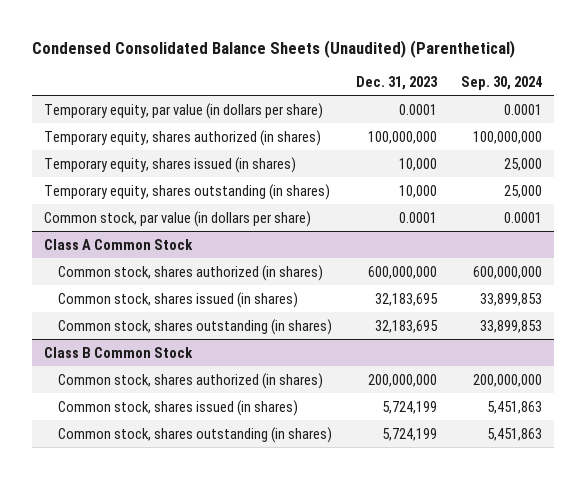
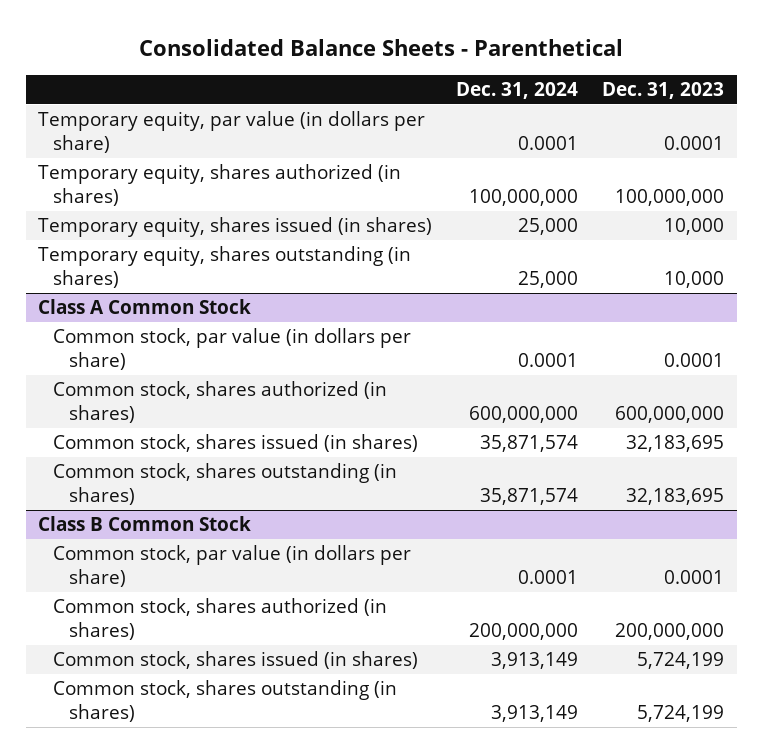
- Condensed Consolidated Balance Sheets (Unaudited) (Parenthetical)
+ Consolidated Balance Sheets - Parenthetical
- | Dec. 31, 2023 | Sep. 30, 2024
+ | Dec. 31, 2024 | Dec. 31, 2023
- Common stock, par value (in dollars per share) | 0.0001 | 0.0001
@ Class A Common Stock
+ Common stock, par value (in dollars per share) | 0.0001 | 0.0001
@ Class B Common Stock
+ Common stock, par value (in dollars per share) | 0.0001 | 0.0001

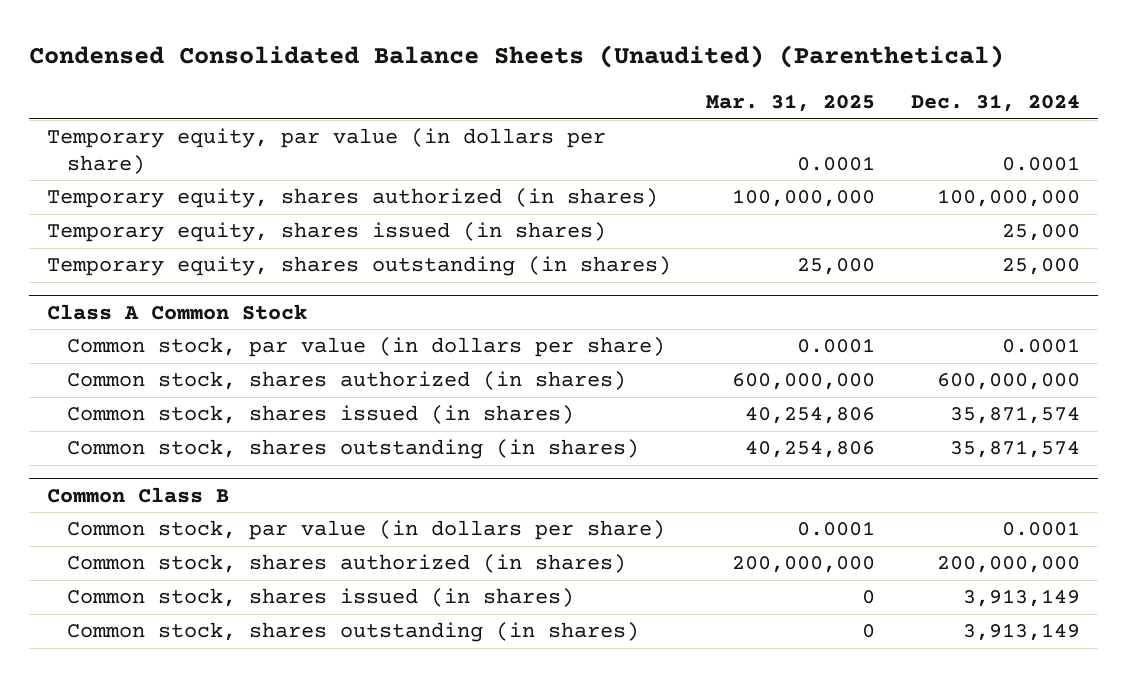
- Consolidated Balance Sheets - Parenthetical
+ Condensed Consolidated Balance Sheets (Unaudited) (Parenthetical)
- | Dec. 31, 2024 | Dec. 31, 2023
+ | Mar. 31, 2025 | Dec. 31, 2024
- Class B Common Stock
+ Common Class B

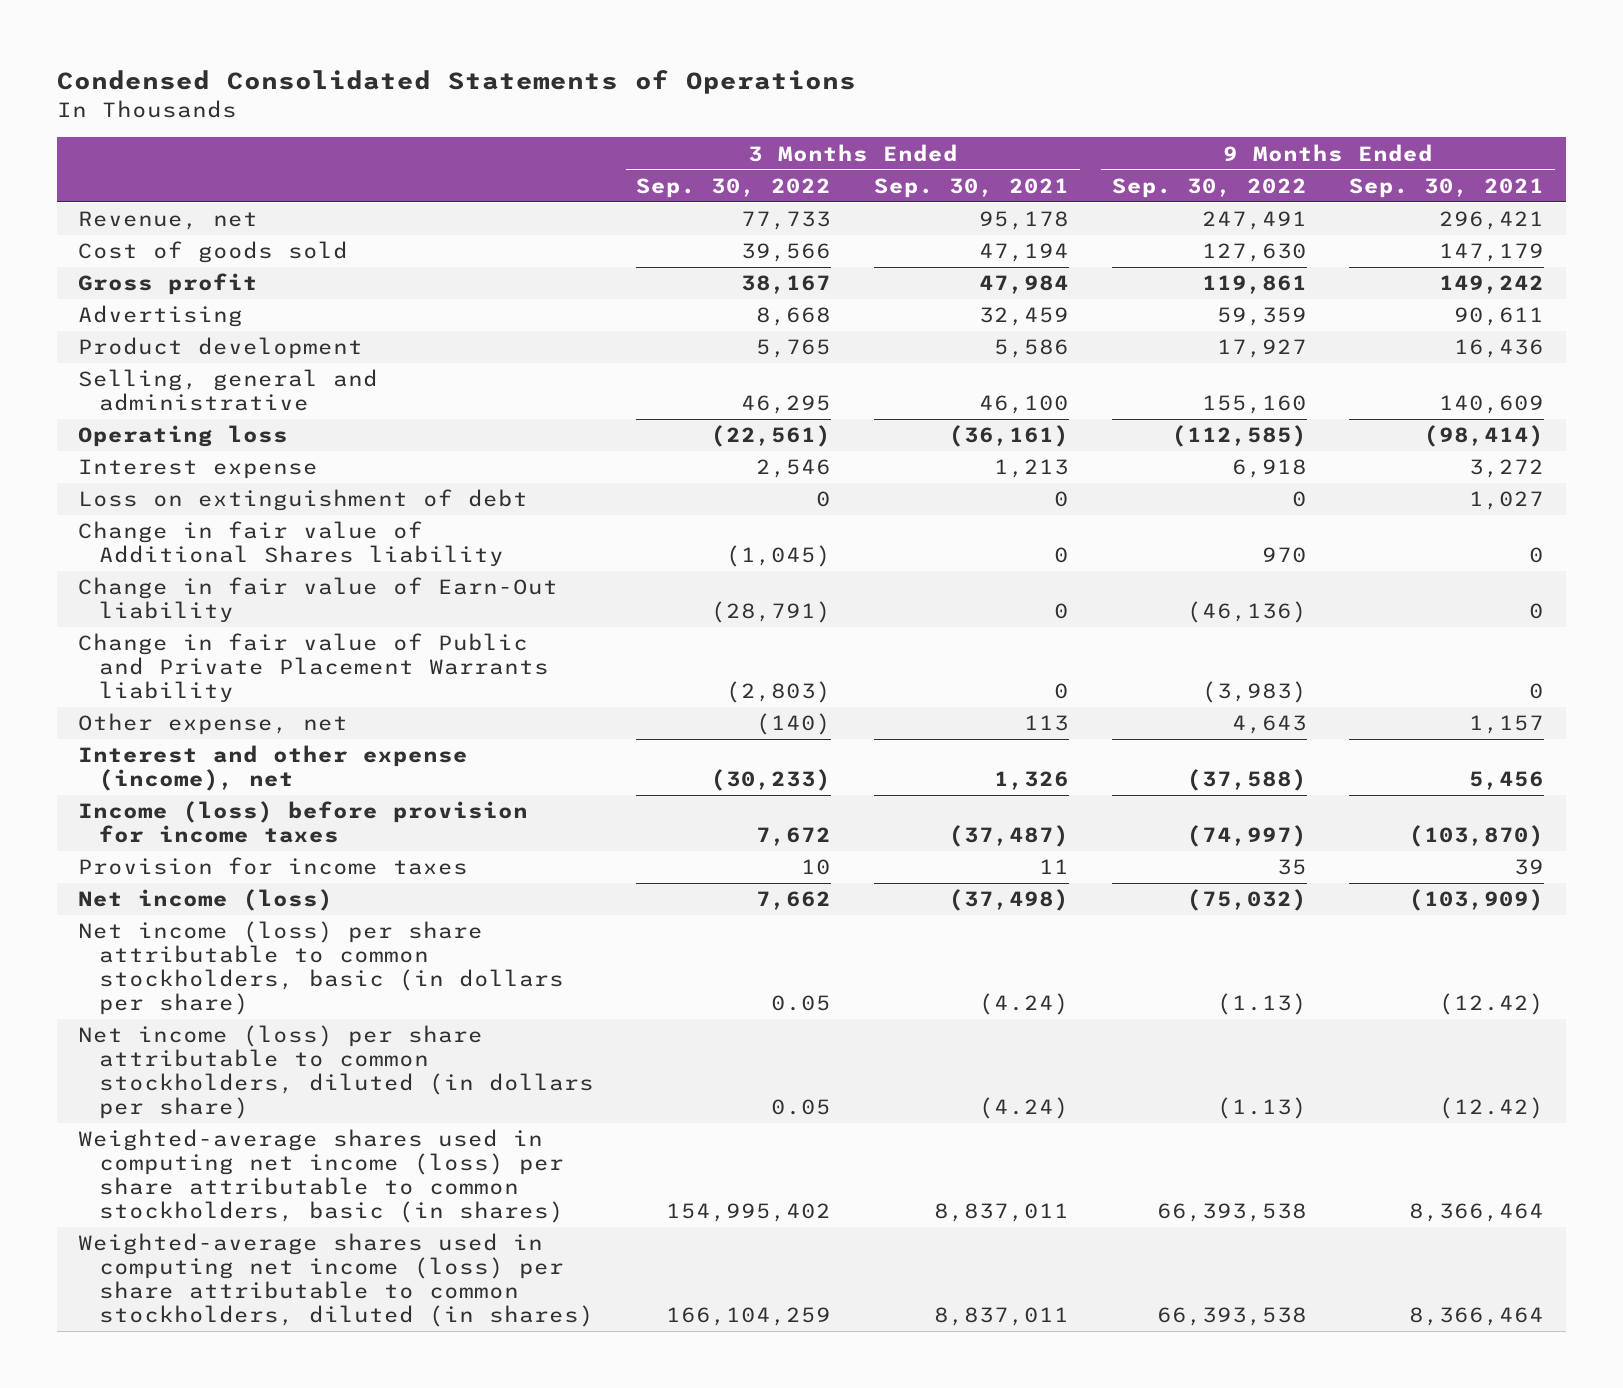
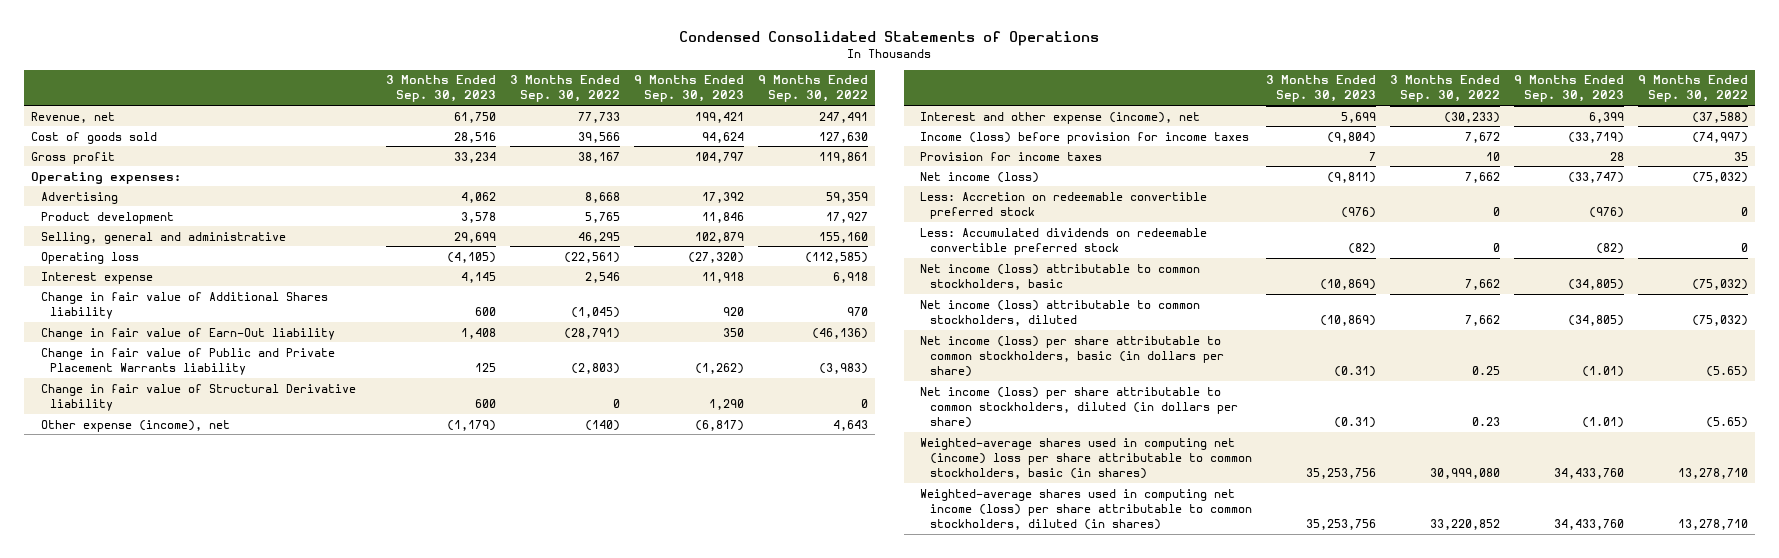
- | 3 Months Ended Sep. 30, 2022 | 3 Months Ended Sep. 30, 2021 | 9 Months Ended Sep. 30, 2022 | 9 Months Ended Sep. 30, 2021
+ | 3 Months Ended Sep. 30, 2023 | 3 Months Ended Sep. 30, 2022 | 9 Months Ended Sep. 30, 2023 | 9 Months Ended Sep. 30, 2022
+ Operating expenses:
- Loss on extinguishment of debt | 0 | 0 | 0 | 1,027
- Other expense, net | (140) | 113 | 4,643 | 1,157
+ Change in fair value of Structural Derivative liability | 600 | 0 | 1,290 | 0
+ Other expense (income), net | (1,179) | (140) | (6,817) | 4,643
- Net income (loss) per share attributable to common stockholders, basic (in dollars per share) | 0.05 | (4.24) | (1.13) | (12.42)
- Net income (loss) per share attributable to common stockholders, diluted (in dollars per share) | 0.05 | (4.24) | (1.13) | (12.42)
- Weighted-average shares used in computing net income (loss) per share attributable to common stockholders, basic (in shares) | 154,995,402 | 8,837,011 | 66,393,538 | 8,366,464
- Weighted-average shares used in computing net income (loss) per share attributable to common stockholders, diluted (in shares) | 166,104,259 | 8,837,011 | 66,393,538 | 8,366,464
+ Less: Accretion on redeemable convertible preferred stock | (976) | 0 | (976) | 0
+ Less: Accumulated dividends on redeemable convertible preferred stock | (82) | 0 | (82) | 0
+ Net income (loss) attributable to common stockholders, basic | (10,869) | 7,662 | (34,805) | (75,032)
+ Net income (loss) attributable to common stockholders, diluted | (10,869) | 7,662 | (34,805) | (75,032)
+ Net income (loss) per share attributable to common stockholders, basic (in dollars per share) | (0.31) | 0.25 | (1.01) | (5.65)
+ Net income (loss) per share attributable to common stockholders, diluted (in dollars per share) | (0.31) | 0.23 | (1.01) | (5.65)
+ Weighted-average shares used in computing net (income) loss per share attributable to common stockholders, basic (in shares) | 35,253,756 | 30,999,080 | 34,433,760 | 13,278,710
+ Weighted-average shares used in computing net income (loss) per share attributable to common stockholders, diluted (in shares) | 35,253,756 | 33,220,852 | 34,433,760 | 13,278,710

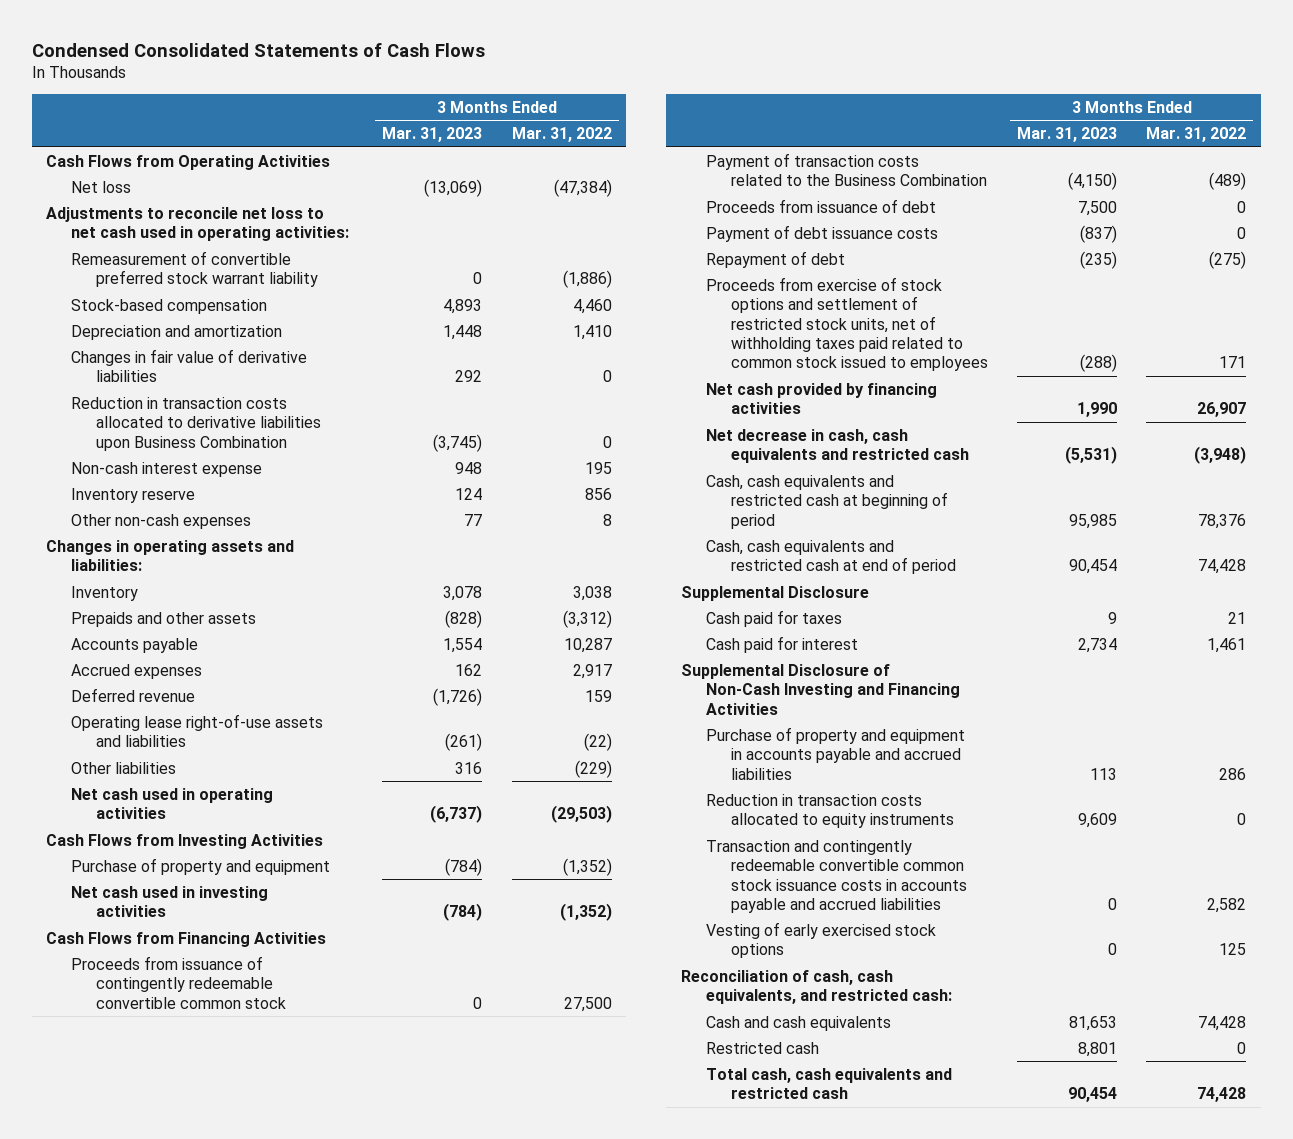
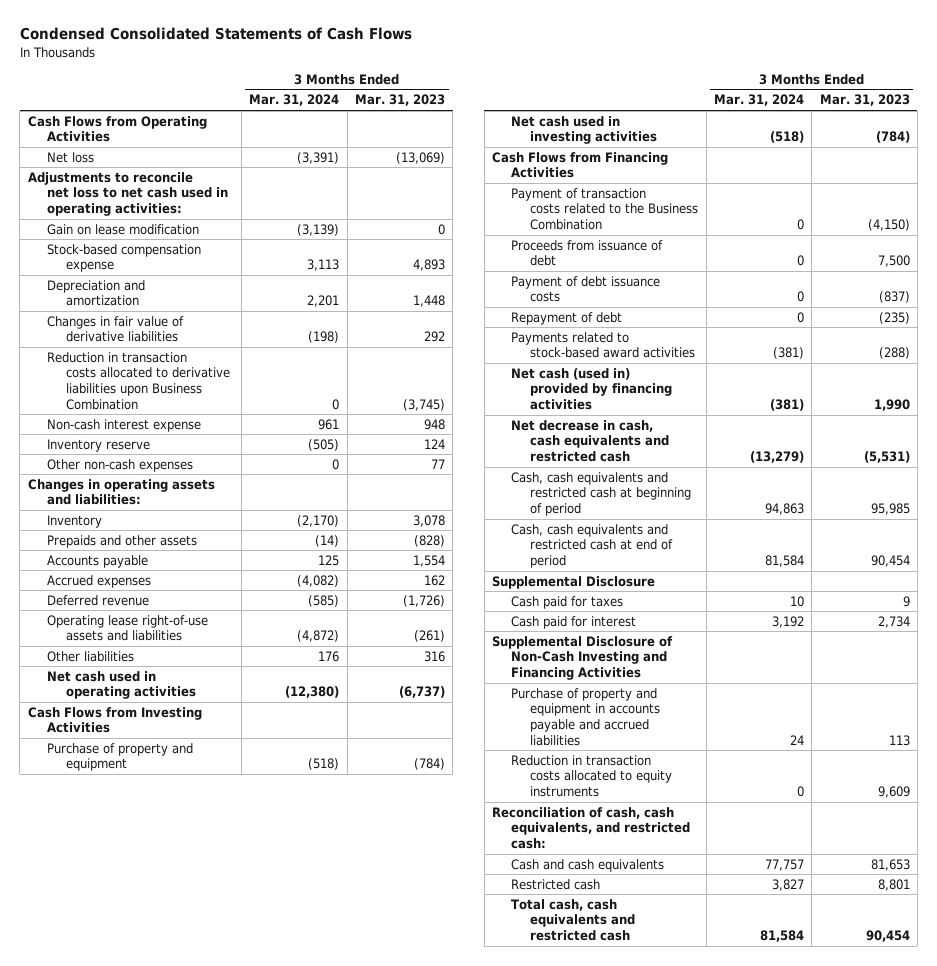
- | 3 Months Ended Mar. 31, 2023 | 3 Months Ended Mar. 31, 2022
+ | 3 Months Ended Mar. 31, 2024 | 3 Months Ended Mar. 31, 2023
- Remeasurement of convertible preferred stock warrant liability | 0 | (1,886)
- Stock-based compensation | 4,893 | 4,460
+ Gain on lease modification | (3,139) | 0
+ Stock-based compensation expense | 3,113 | 4,893
- Proceeds from issuance of contingently redeemable convertible common stock | 0 | 27,500
- Proceeds from exercise of stock options and settlement of restricted stock units, net of withholding taxes paid related to common stock issued to employees | (288) | 171
- Net cash provided by financing activities | 1,990 | 26,907
+ Payments related to stock-based award activities | (381) | (288)
+ Net cash (used in) provided by financing activities | (381) | 1,990
- Transaction and contingently redeemable convertible common stock issuance costs in accounts payable and accrued liabilities | 0 | 2,582
- Vesting of early exercised stock options | 0 | 125

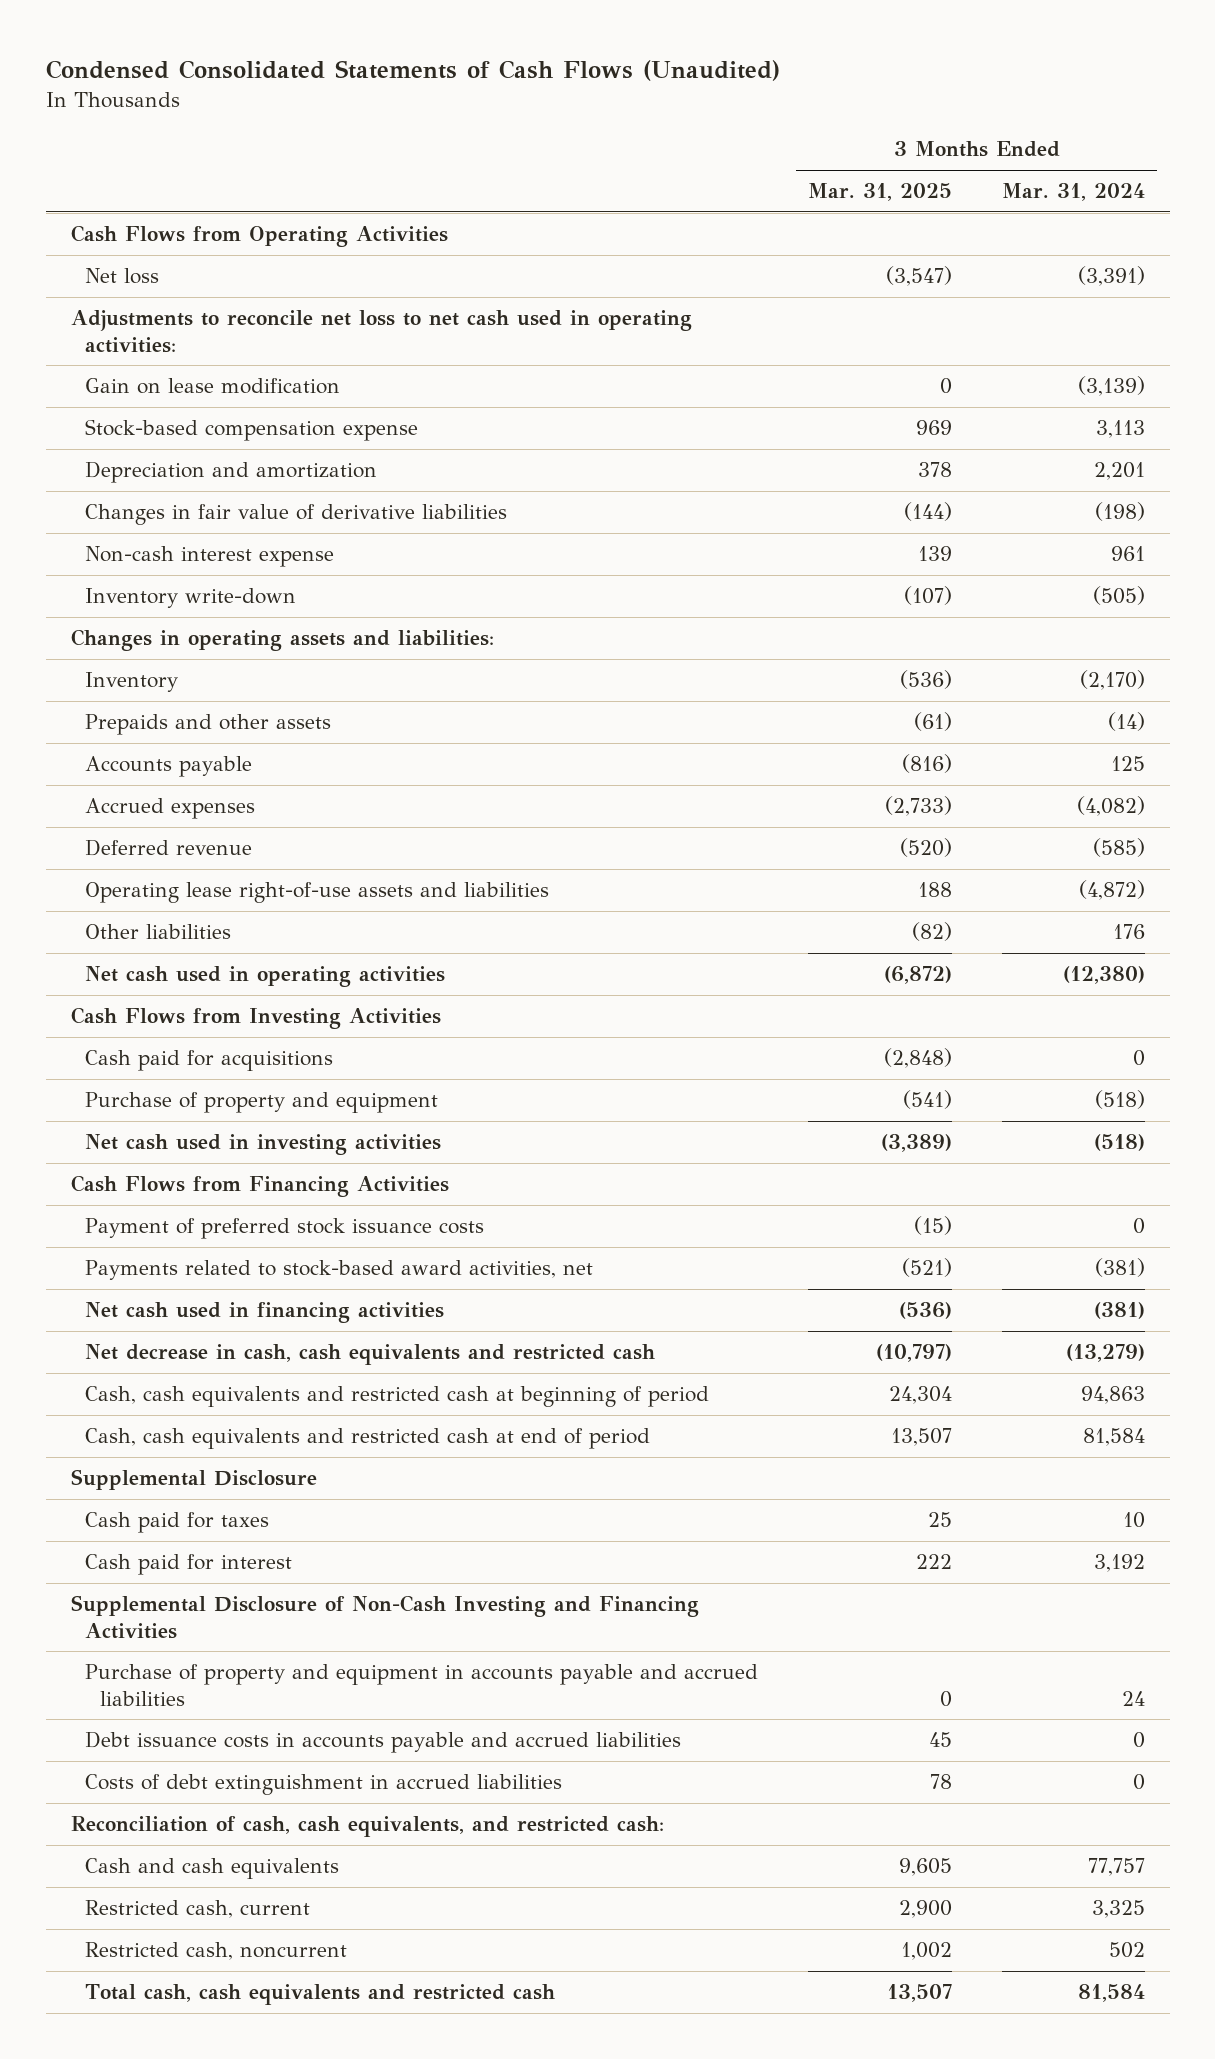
- Condensed Consolidated Statements of Cash Flows
+ Condensed Consolidated Statements of Cash Flows (Unaudited)
- | 3 Months Ended Mar. 31, 2024 | 3 Months Ended Mar. 31, 2023
+ | 3 Months Ended Mar. 31, 2025 | 3 Months Ended Mar. 31, 2024
- Reduction in transaction costs allocated to derivative liabilities upon Business Combination | 0 | (3,745)
- Inventory reserve | (505) | 124
- Other non-cash expenses | 0 | 77
+ Inventory write-down | (107) | (505)
+ Cash paid for acquisitions | (2,848) | 0
- Payment of transaction costs related to the Business Combination | 0 | (4,150)
- Proceeds from issuance of debt | 0 | 7,500
- Payment of debt issuance costs | 0 | (837)
- Repayment of debt | 0 | (235)
- Payments related to stock-based award activities | (381) | (288)
- Net cash (used in) provided by financing activities | (381) | 1,990
+ Payment of preferred stock issuance costs | (15) | 0
+ Payments related to stock-based award activities, net | (521) | (381)
+ Net cash used in financing activities | (536) | (381)
- Reduction in transaction costs allocated to equity instruments | 0 | 9,609
+ Debt issuance costs in accounts payable and accrued liabilities | 45 | 0
+ Costs of debt extinguishment in accrued liabilities | 78 | 0
- Restricted cash | 3,827 | 8,801
+ Restricted cash, current | 2,900 | 3,325
+ Restricted cash, noncurrent | 1,002 | 502

